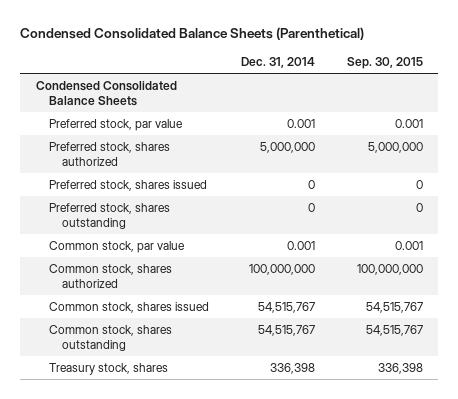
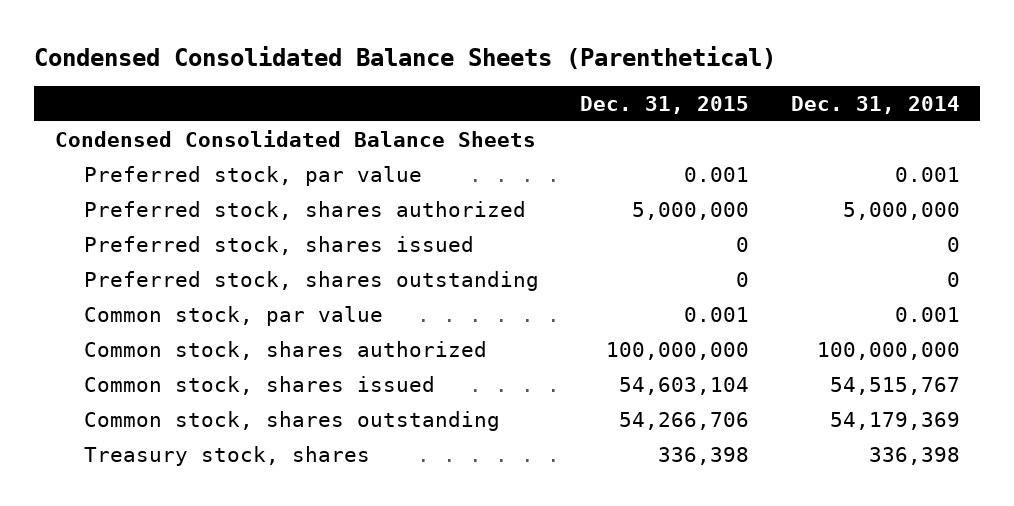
- | Dec. 31, 2014 | Sep. 30, 2015
+ | Dec. 31, 2015 | Dec. 31, 2014
- Common stock, shares outstanding | 54,515,767 | 54,515,767
+ Common stock, shares outstanding | 54,266,706 | 54,179,369

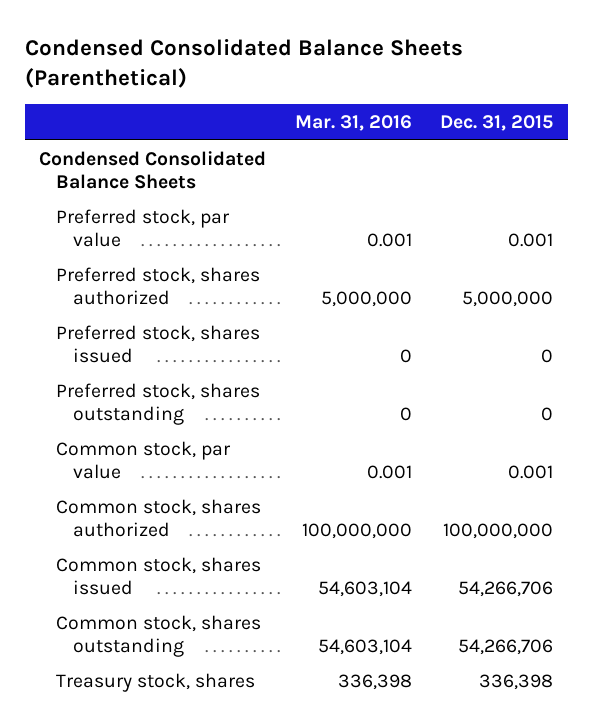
- | Dec. 31, 2015 | Dec. 31, 2014
+ | Mar. 31, 2016 | Dec. 31, 2015
- Common stock, shares issued | 54,603,104 | 54,515,767
+ Common stock, shares issued | 54,603,104 | 54,266,706

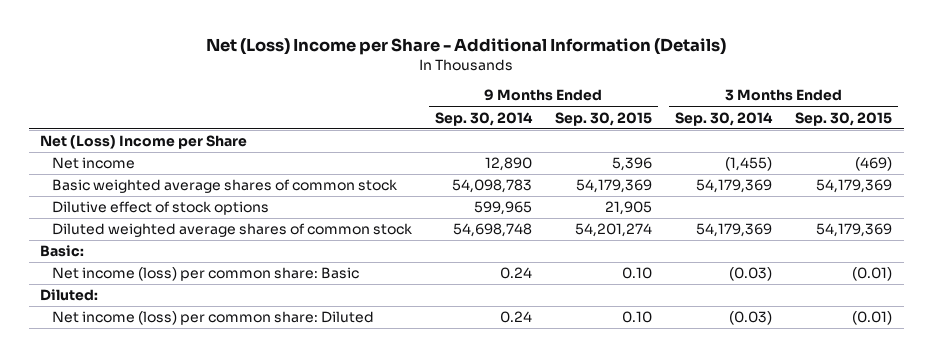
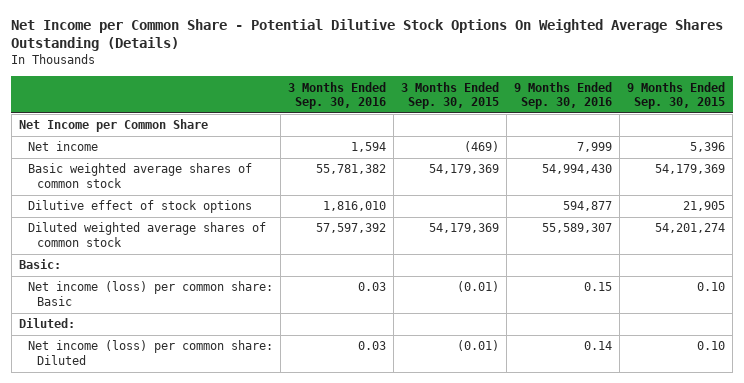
- Net (Loss) Income per Share - Additional Information (Details)
+ Net Income per Common Share - Potential Dilutive Stock Options On Weighted Average Shares Outstanding (Details)
- | 9 Months Ended Sep. 30, 2014 | 9 Months Ended Sep. 30, 2015 | 3 Months Ended Sep. 30, 2014 | 3 Months Ended Sep. 30, 2015
+ | 3 Months Ended Sep. 30, 2016 | 3 Months Ended Sep. 30, 2015 | 9 Months Ended Sep. 30, 2016 | 9 Months Ended Sep. 30, 2015
- Net (Loss) Income per Share
+ Net Income per Common Share

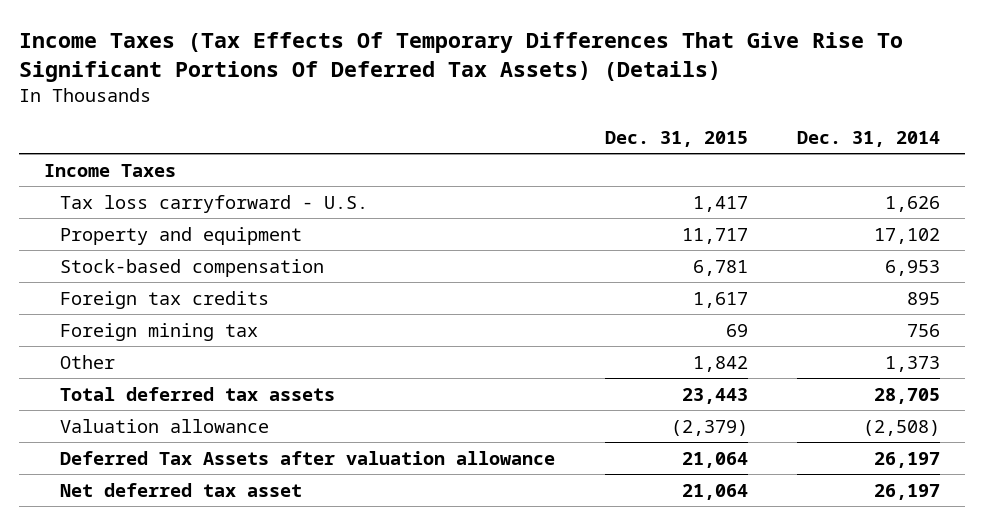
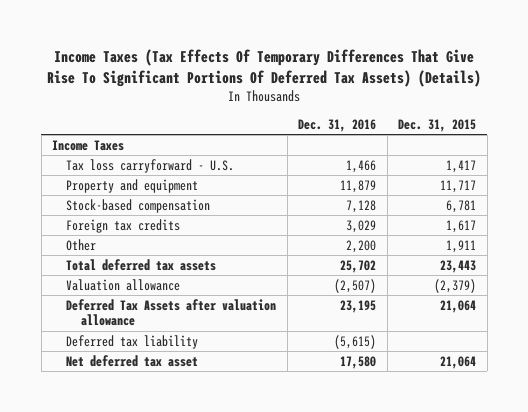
- | Dec. 31, 2015 | Dec. 31, 2014
+ | Dec. 31, 2016 | Dec. 31, 2015
- Foreign mining tax | 69 | 756
- Other | 1,842 | 1,373
+ Other | 2,200 | 1,911
+ Deferred tax liability | (5,615) |

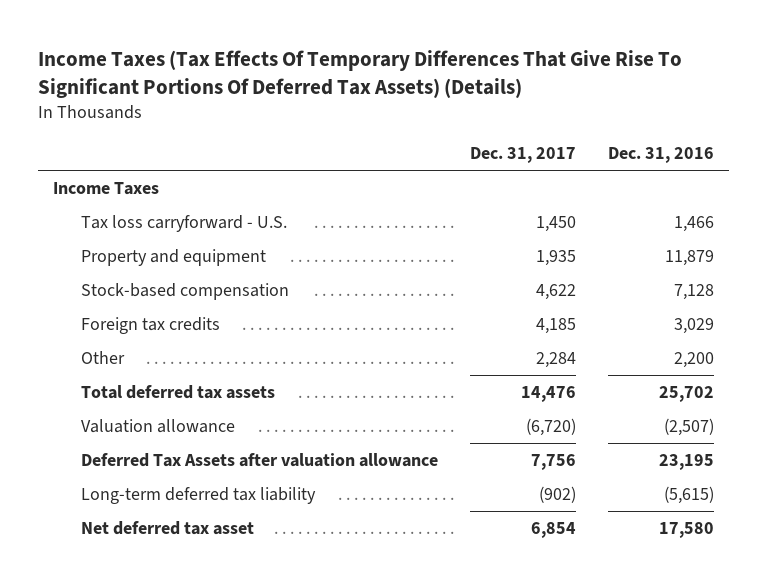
- | Dec. 31, 2016 | Dec. 31, 2015
+ | Dec. 31, 2017 | Dec. 31, 2016
- Deferred tax liability | (5,615) |
+ Long-term deferred tax liability | (902) | (5,615)

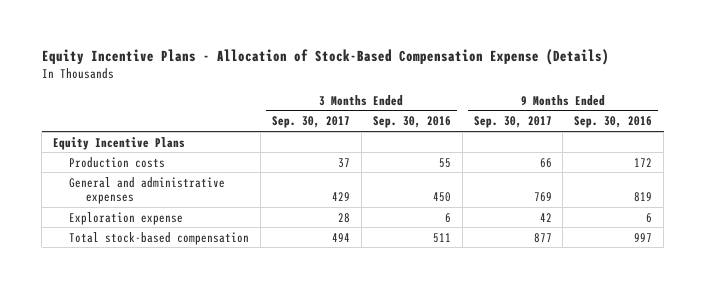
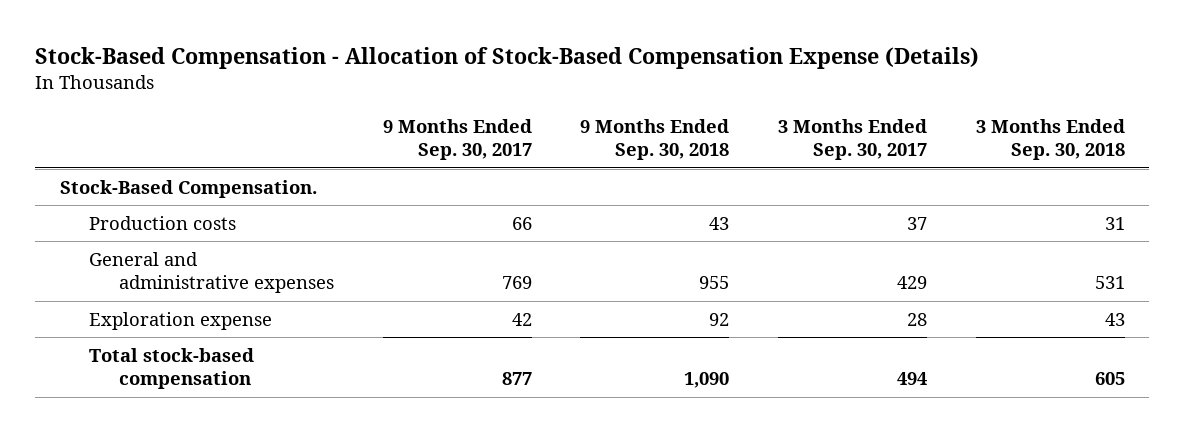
- Equity Incentive Plans - Allocation of Stock-Based Compensation Expense (Details)
+ Stock-Based Compensation - Allocation of Stock-Based Compensation Expense (Details)
- | 3 Months Ended Sep. 30, 2017 | 3 Months Ended Sep. 30, 2016 | 9 Months Ended Sep. 30, 2017 | 9 Months Ended Sep. 30, 2016
+ | 9 Months Ended Sep. 30, 2017 | 9 Months Ended Sep. 30, 2018 | 3 Months Ended Sep. 30, 2017 | 3 Months Ended Sep. 30, 2018
- Equity Incentive Plans
+ Stock-Based Compensation.

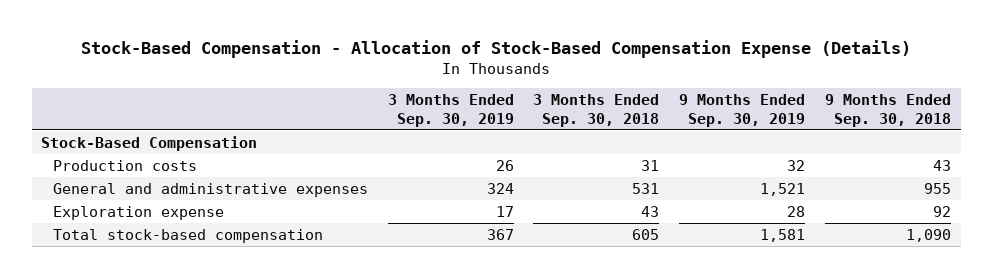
- | 9 Months Ended Sep. 30, 2017 | 9 Months Ended Sep. 30, 2018 | 3 Months Ended Sep. 30, 2017 | 3 Months Ended Sep. 30, 2018
+ | 3 Months Ended Sep. 30, 2019 | 3 Months Ended Sep. 30, 2018 | 9 Months Ended Sep. 30, 2019 | 9 Months Ended Sep. 30, 2018
- Stock-Based Compensation.
+ Stock-Based Compensation

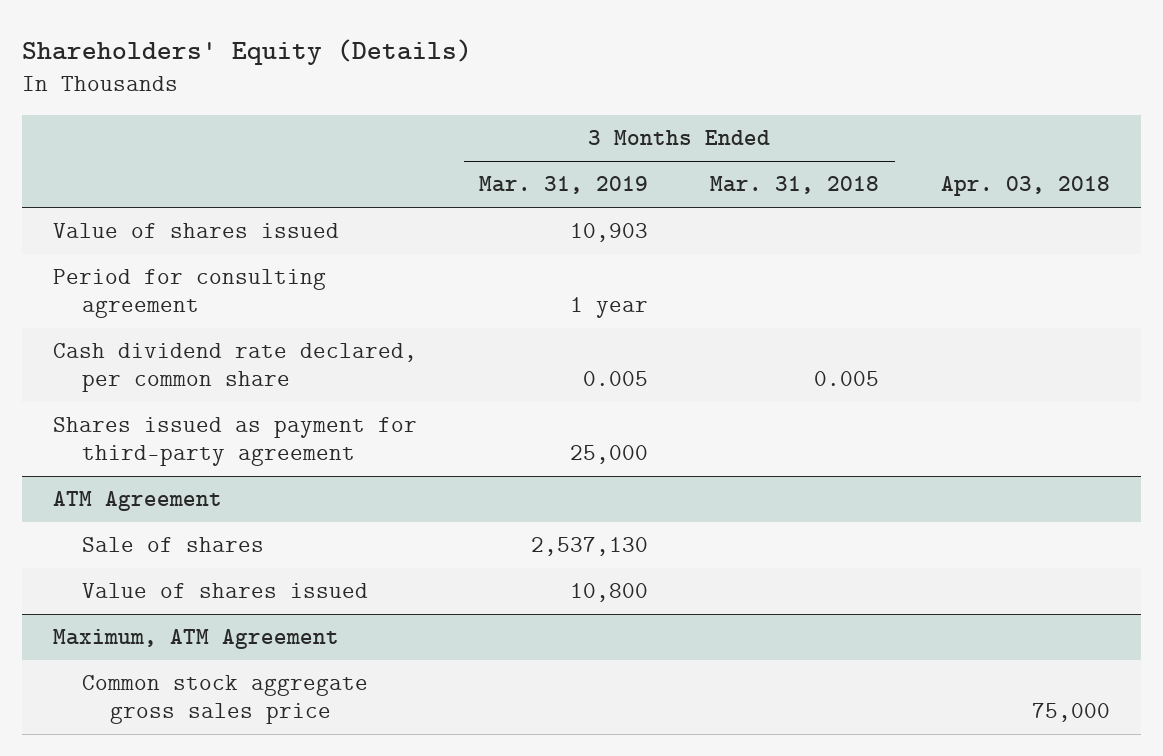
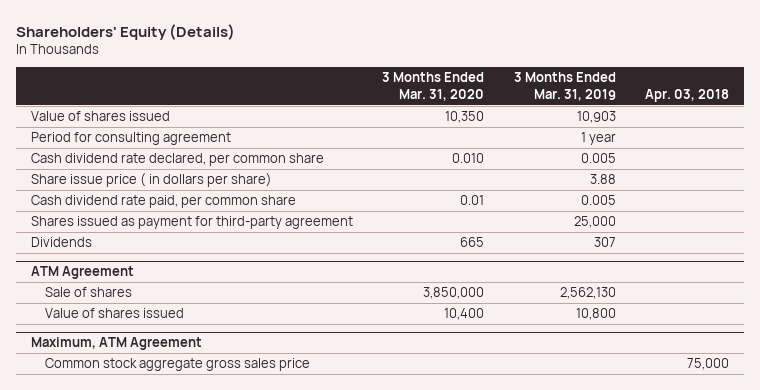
- | 3 Months Ended Mar. 31, 2019 | 3 Months Ended Mar. 31, 2018 | Apr. 03, 2018
+ | 3 Months Ended Mar. 31, 2020 | 3 Months Ended Mar. 31, 2019 | Apr. 03, 2018
+ Share issue price ( in dollars per share) | | 3.88 |
+ Cash dividend rate paid, per common share | 0.01 | 0.005 |
+ Dividends | 665 | 307 |
@ ATM Agreement
- Sale of shares | 2,537,130 | |
+ Sale of shares | 3,850,000 | 2,562,130 |

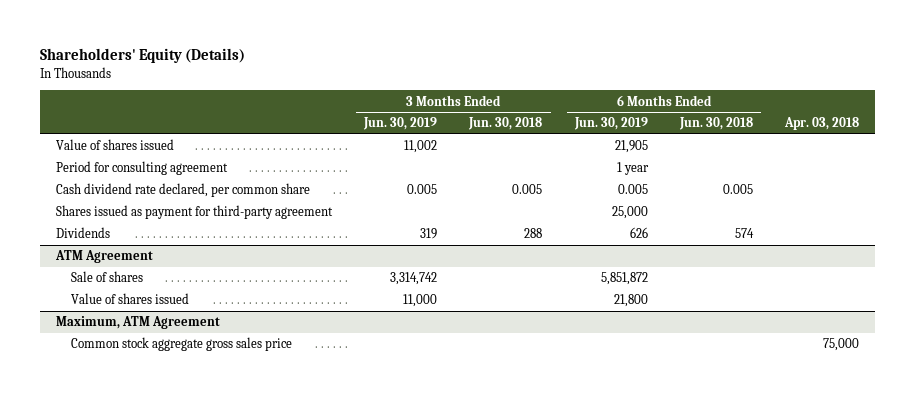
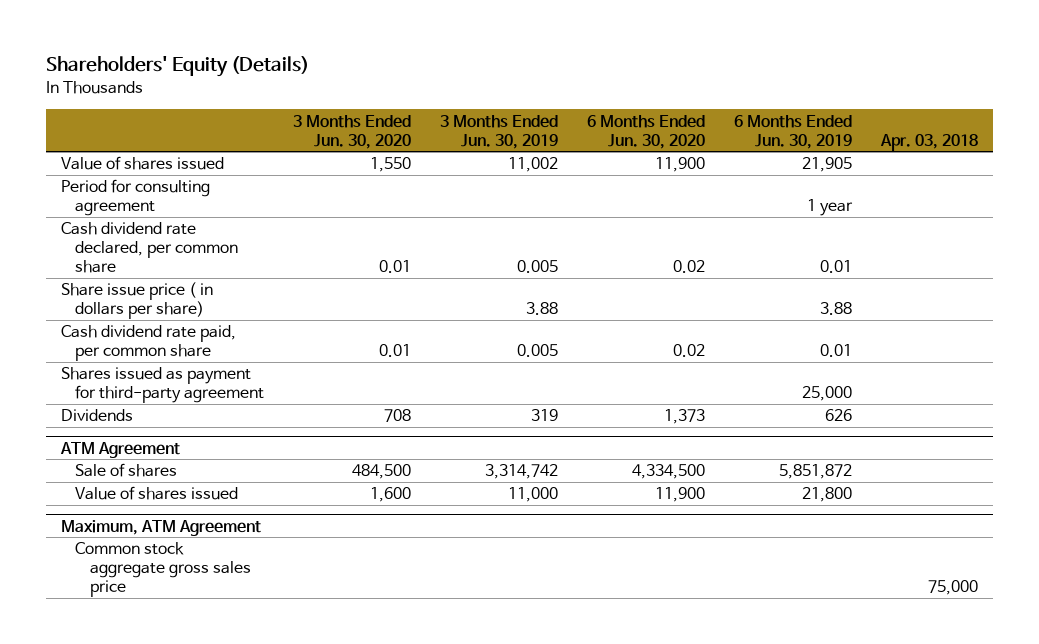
- | 3 Months Ended Jun. 30, 2019 | 3 Months Ended Jun. 30, 2018 | 6 Months Ended Jun. 30, 2019 | 6 Months Ended Jun. 30, 2018 | Apr. 03, 2018
+ | 3 Months Ended Jun. 30, 2020 | 3 Months Ended Jun. 30, 2019 | 6 Months Ended Jun. 30, 2020 | 6 Months Ended Jun. 30, 2019 | Apr. 03, 2018
- Cash dividend rate declared, per common share | 0.005 | 0.005 | 0.005 | 0.005 |
+ Cash dividend rate declared, per common share | 0.01 | 0.005 | 0.02 | 0.01 |
+ Share issue price ( in dollars per share) | | 3.88 | | 3.88 |
+ Cash dividend rate paid, per common share | 0.01 | 0.005 | 0.02 | 0.01 |

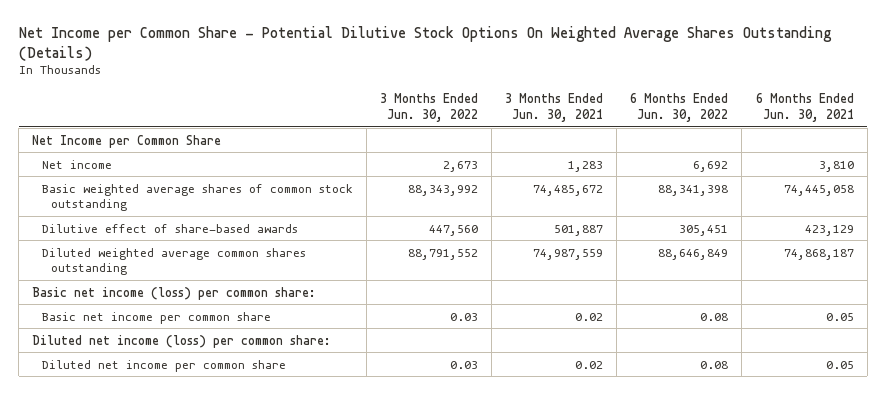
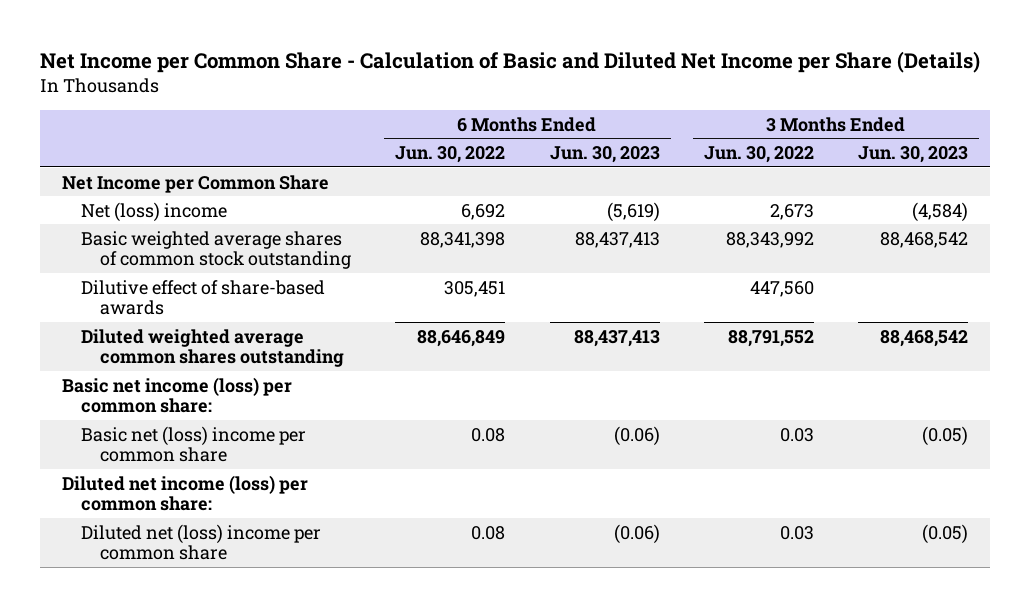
- Net Income per Common Share - Potential Dilutive Stock Options On Weighted Average Shares Outstanding (Details)
+ Net Income per Common Share - Calculation of Basic and Diluted Net Income per Share (Details)
- | 3 Months Ended Jun. 30, 2022 | 3 Months Ended Jun. 30, 2021 | 6 Months Ended Jun. 30, 2022 | 6 Months Ended Jun. 30, 2021
+ | 6 Months Ended Jun. 30, 2022 | 6 Months Ended Jun. 30, 2023 | 3 Months Ended Jun. 30, 2022 | 3 Months Ended Jun. 30, 2023
- Net income | 2,673 | 1,283 | 6,692 | 3,810
+ Net (loss) income | 6,692 | (5,619) | 2,673 | (4,584)
- Basic net income per common share | 0.03 | 0.02 | 0.08 | 0.05
+ Basic net (loss) income per common share | 0.08 | (0.06) | 0.03 | (0.05)
- Diluted net income per common share | 0.03 | 0.02 | 0.08 | 0.05
+ Diluted net (loss) income per common share | 0.08 | (0.06) | 0.03 | (0.05)

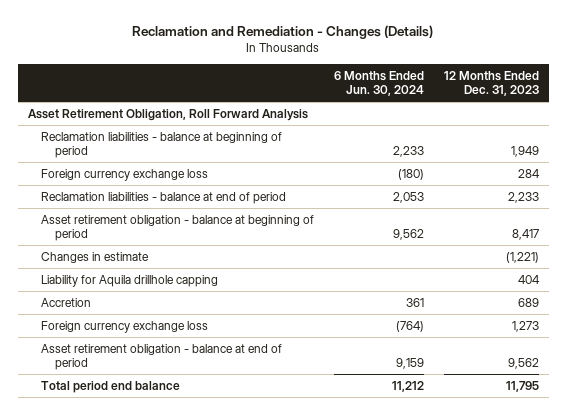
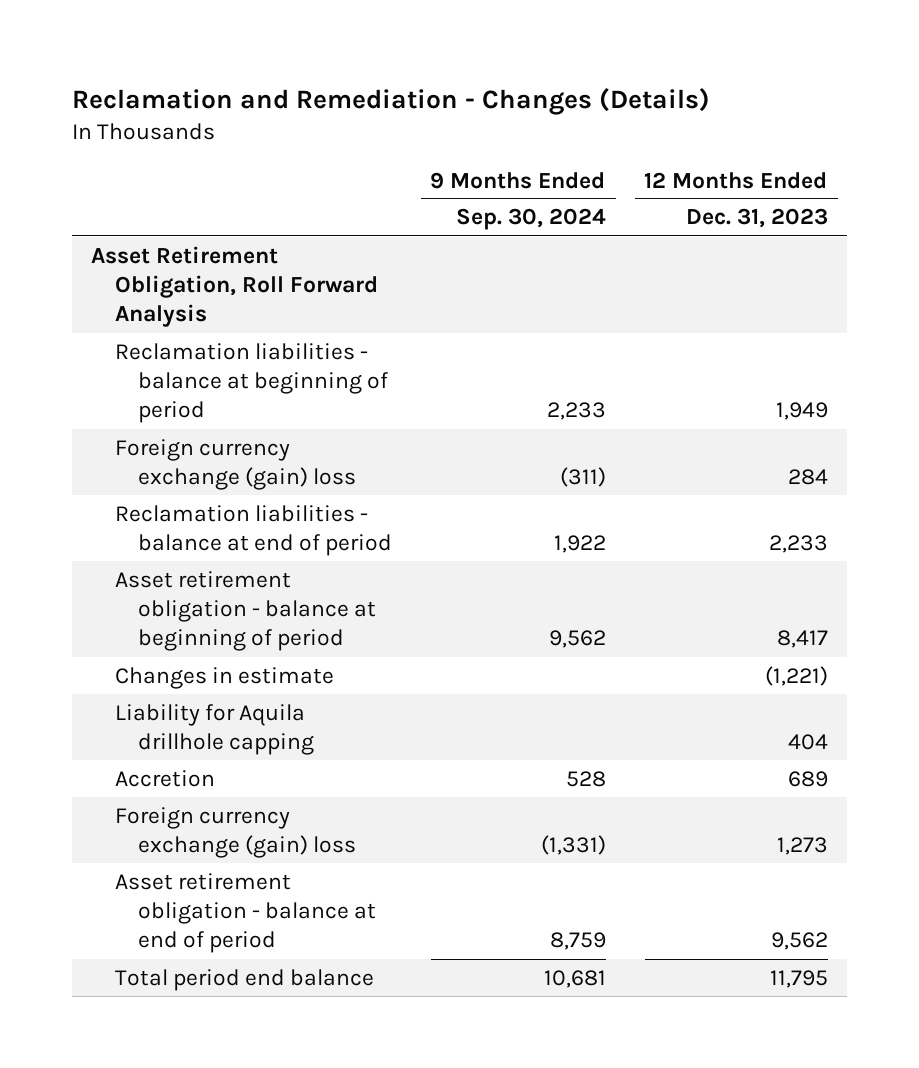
- | 6 Months Ended Jun. 30, 2024 | 12 Months Ended Dec. 31, 2023
+ | 9 Months Ended Sep. 30, 2024 | 12 Months Ended Dec. 31, 2023
- Foreign currency exchange loss | (180) | 284
+ Foreign currency exchange (gain) loss | (311) | 284
- Foreign currency exchange loss | (764) | 1,273
+ Foreign currency exchange (gain) loss | (1,331) | 1,273

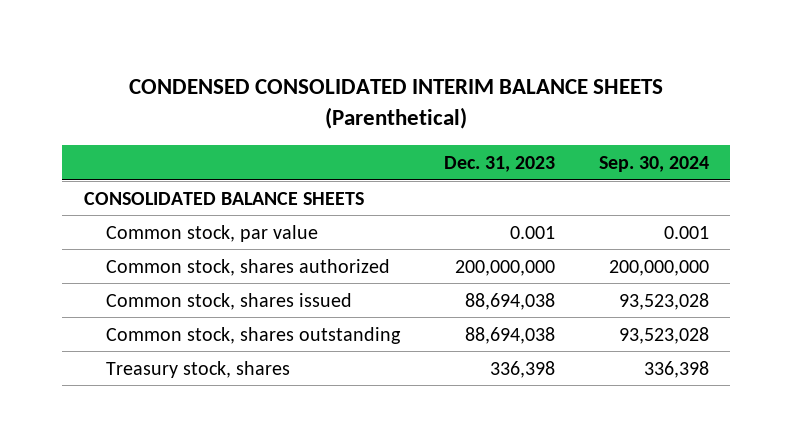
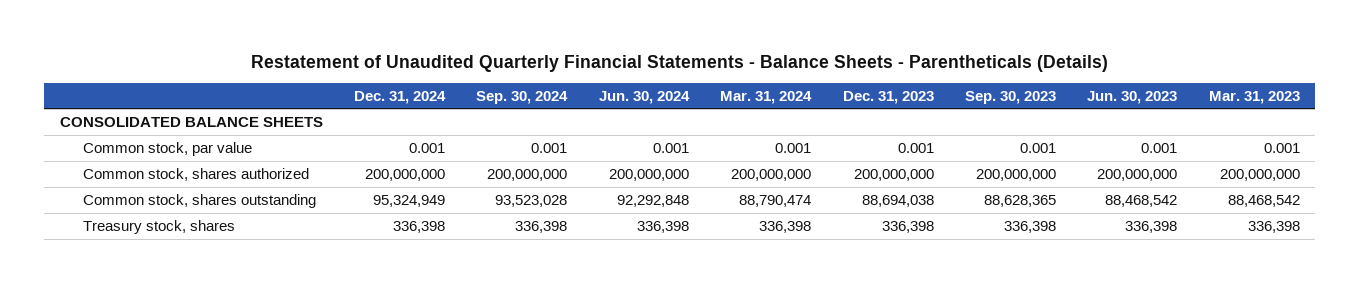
- CONDENSED CONSOLIDATED INTERIM BALANCE SHEETS (Parenthetical)
+ Restatement of Unaudited Quarterly Financial Statements - Balance Sheets - Parentheticals (Details)
- | Dec. 31, 2023 | Sep. 30, 2024
+ | Dec. 31, 2024 | Sep. 30, 2024 | Jun. 30, 2024 | Mar. 31, 2024 | Dec. 31, 2023 | Sep. 30, 2023 | Jun. 30, 2023 | Mar. 31, 2023
- Common stock, shares issued | 88,694,038 | 93,523,028

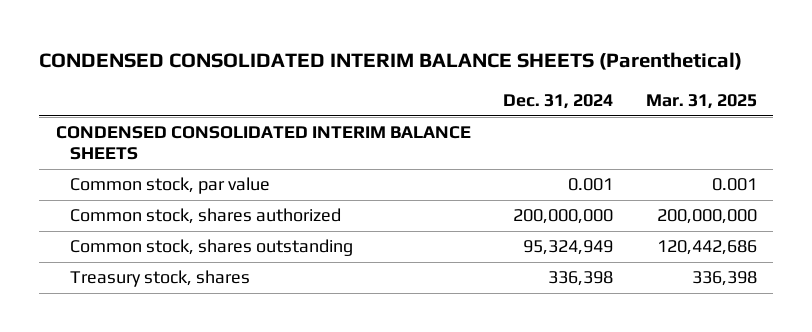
- Restatement of Unaudited Quarterly Financial Statements - Balance Sheets - Parentheticals (Details)
+ CONDENSED CONSOLIDATED INTERIM BALANCE SHEETS (Parenthetical)
- | Dec. 31, 2024 | Sep. 30, 2024 | Jun. 30, 2024 | Mar. 31, 2024 | Dec. 31, 2023 | Sep. 30, 2023 | Jun. 30, 2023 | Mar. 31, 2023
+ | Dec. 31, 2024 | Mar. 31, 2025
- CONSOLIDATED BALANCE SHEETS
+ CONDENSED CONSOLIDATED INTERIM BALANCE SHEETS

